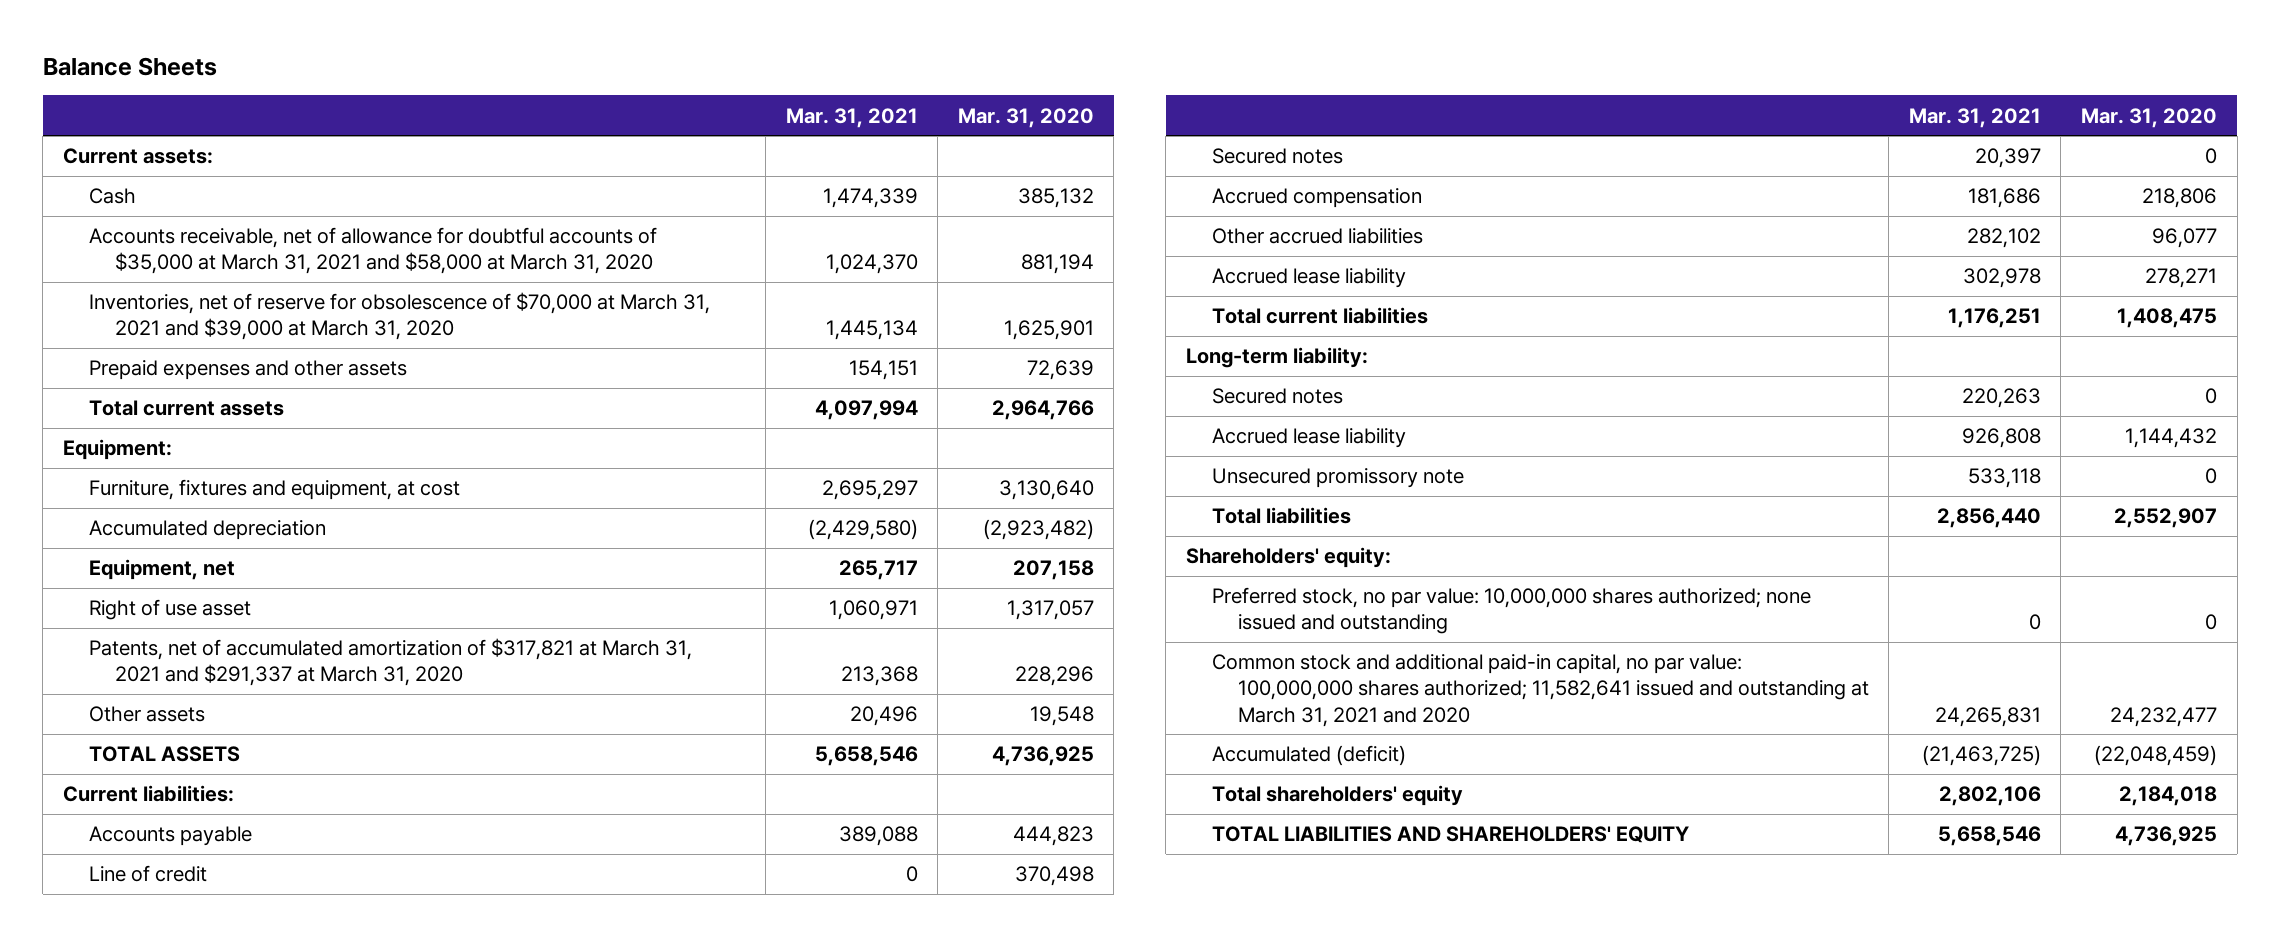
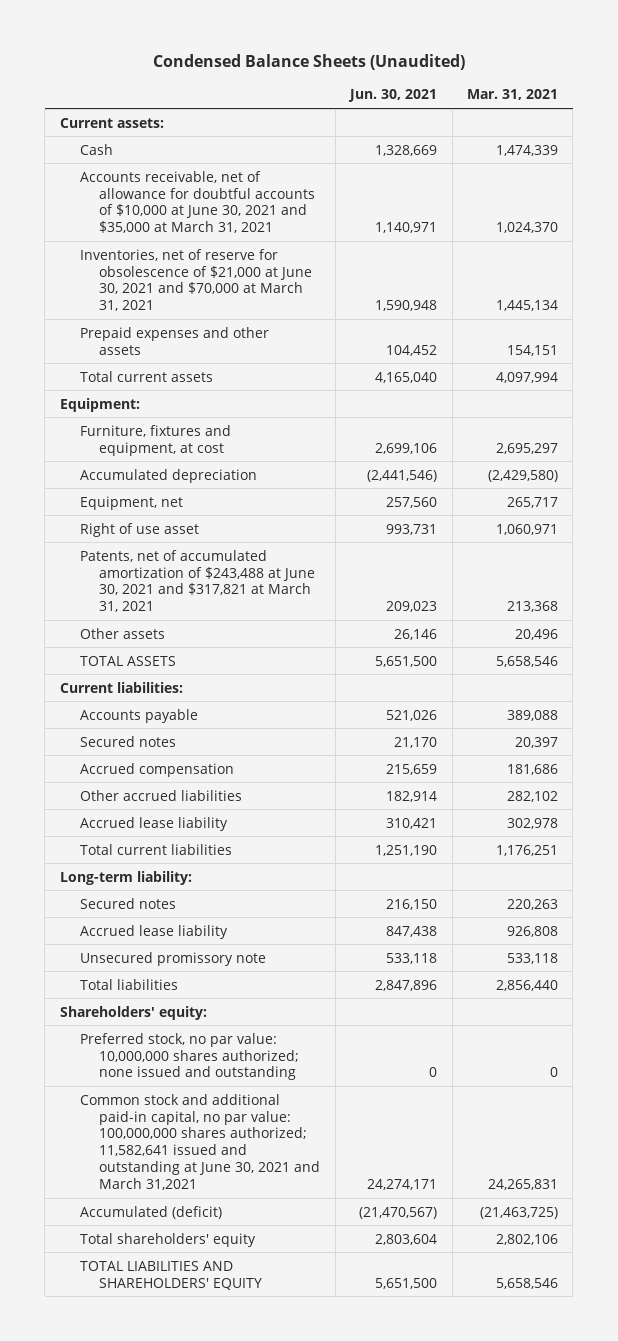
- Balance Sheets
+ Condensed Balance Sheets (Unaudited)
- | Mar. 31, 2021 | Mar. 31, 2020
+ | Jun. 30, 2021 | Mar. 31, 2021
- Accounts receivable, net of allowance for doubtful accounts of $35,000 at March 31, 2021 and $58,000 at March 31, 2020 | 1,024,370 | 881,194
- Inventories, net of reserve for obsolescence of $70,000 at March 31, 2021 and $39,000 at March 31, 2020 | 1,445,134 | 1,625,901
+ Accounts receivable, net of allowance for doubtful accounts of $10,000 at June 30, 2021 and $35,000 at March 31, 2021 | 1,140,971 | 1,024,370
+ Inventories, net of reserve for obsolescence of $21,000 at June 30, 2021 and $70,000 at March 31, 2021 | 1,590,948 | 1,445,134
- Patents, net of accumulated amortization of $317,821 at March 31, 2021 and $291,337 at March 31, 2020 | 213,368 | 228,296
+ Patents, net of accumulated amortization of $243,488 at June 30, 2021 and $317,821 at March 31, 2021 | 209,023 | 213,368
- Line of credit | 0 | 370,498
- Common stock and additional paid-in capital, no par value: 100,000,000 shares authorized; 11,582,641 issued and outstanding at March 31, 2021 and 2020 | 24,265,831 | 24,232,477
+ Common stock and additional paid-in capital, no par value: 100,000,000 shares authorized; 11,582,641 issued and outstanding at June 30, 2021 and March 31,2021 | 24,274,171 | 24,265,831

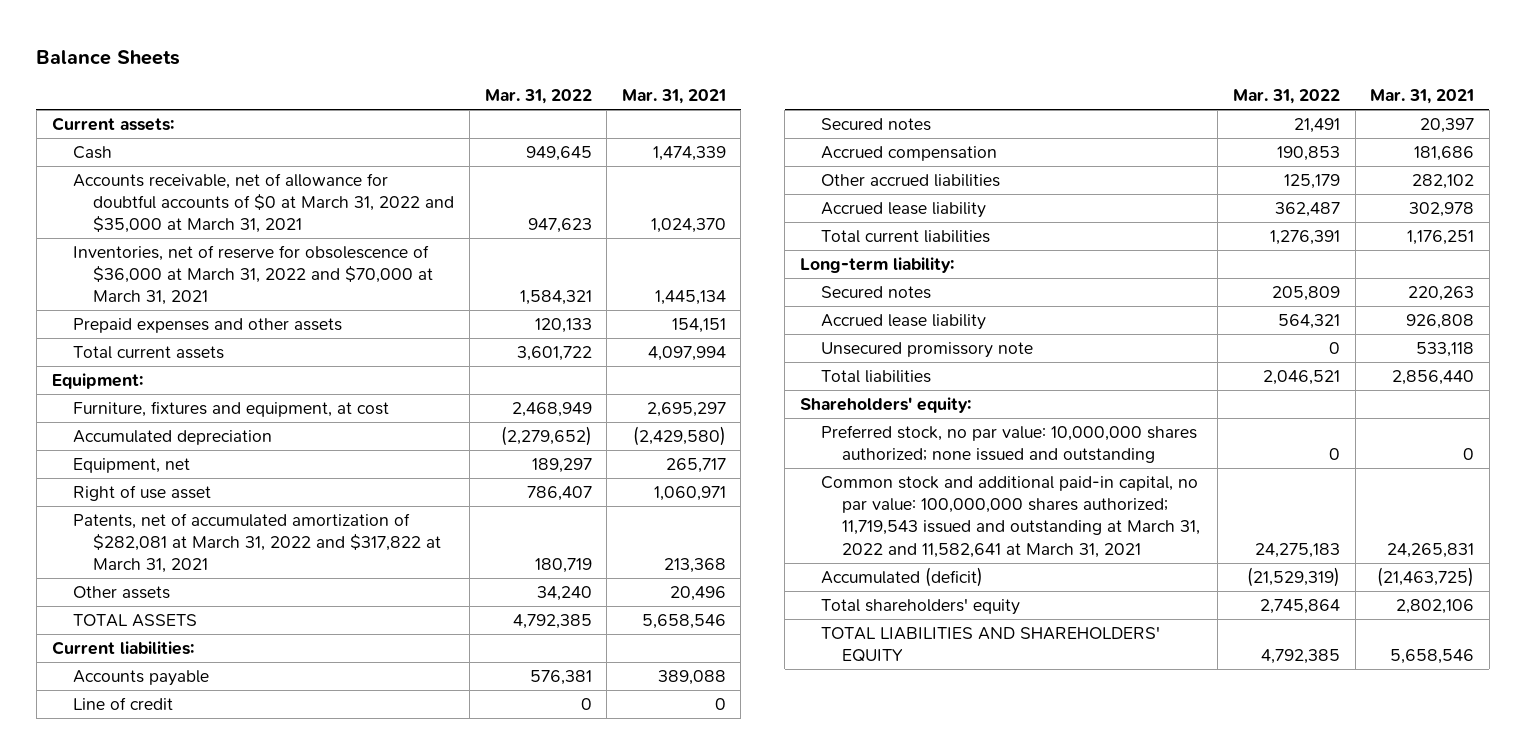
- Condensed Balance Sheets (Unaudited)
+ Balance Sheets
- | Jun. 30, 2021 | Mar. 31, 2021
+ | Mar. 31, 2022 | Mar. 31, 2021
- Accounts receivable, net of allowance for doubtful accounts of $10,000 at June 30, 2021 and $35,000 at March 31, 2021 | 1,140,971 | 1,024,370
- Inventories, net of reserve for obsolescence of $21,000 at June 30, 2021 and $70,000 at March 31, 2021 | 1,590,948 | 1,445,134
+ Accounts receivable, net of allowance for doubtful accounts of $0 at March 31, 2022 and $35,000 at March 31, 2021 | 947,623 | 1,024,370
+ Inventories, net of reserve for obsolescence of $36,000 at March 31, 2022 and $70,000 at March 31, 2021 | 1,584,321 | 1,445,134
- Patents, net of accumulated amortization of $243,488 at June 30, 2021 and $317,821 at March 31, 2021 | 209,023 | 213,368
+ Patents, net of accumulated amortization of $282,081 at March 31, 2022 and $317,822 at March 31, 2021 | 180,719 | 213,368
+ Line of credit | 0 | 0
- Common stock and additional paid-in capital, no par value: 100,000,000 shares authorized; 11,582,641 issued and outstanding at June 30, 2021 and March 31,2021 | 24,274,171 | 24,265,831
+ Common stock and additional paid-in capital, no par value: 100,000,000 shares authorized; 11,719,543 issued and outstanding at March 31, 2022 and 11,582,641 at March 31, 2021 | 24,275,183 | 24,265,831

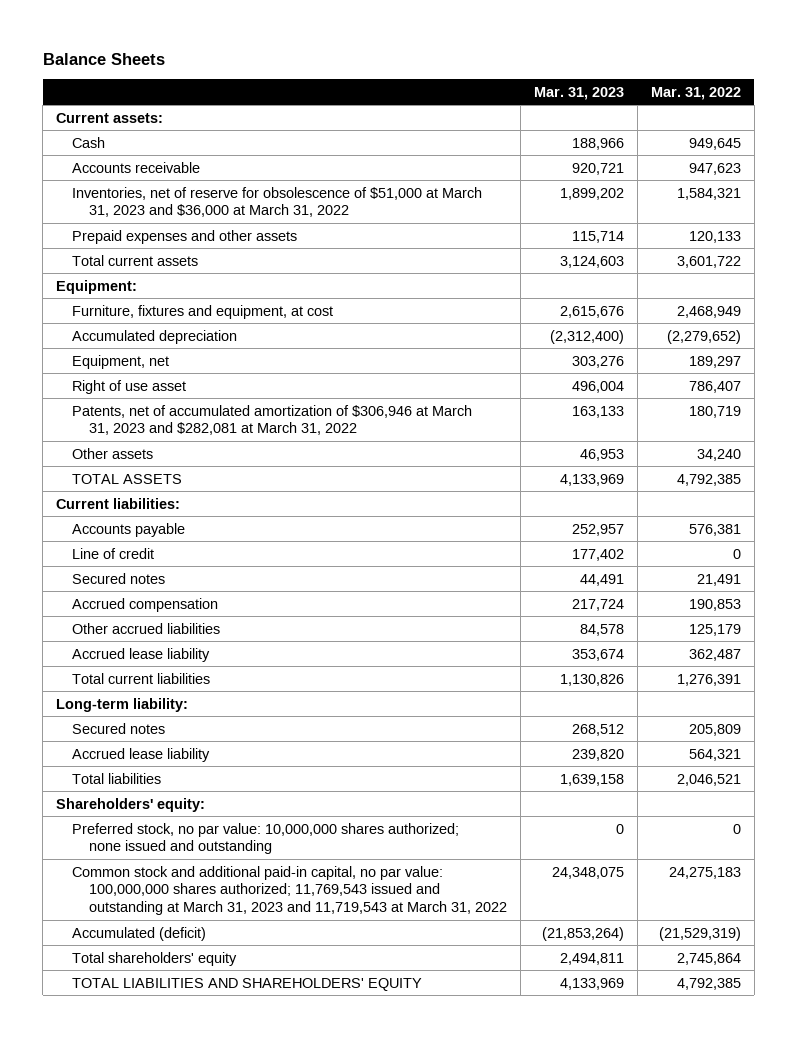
- | Mar. 31, 2022 | Mar. 31, 2021
+ | Mar. 31, 2023 | Mar. 31, 2022
- Accounts receivable, net of allowance for doubtful accounts of $0 at March 31, 2022 and $35,000 at March 31, 2021 | 947,623 | 1,024,370
- Inventories, net of reserve for obsolescence of $36,000 at March 31, 2022 and $70,000 at March 31, 2021 | 1,584,321 | 1,445,134
+ Accounts receivable | 920,721 | 947,623
+ Inventories, net of reserve for obsolescence of $51,000 at March 31, 2023 and $36,000 at March 31, 2022 | 1,899,202 | 1,584,321
- Patents, net of accumulated amortization of $282,081 at March 31, 2022 and $317,822 at March 31, 2021 | 180,719 | 213,368
+ Patents, net of accumulated amortization of $306,946 at March 31, 2023 and $282,081 at March 31, 2022 | 163,133 | 180,719
- Unsecured promissory note | 0 | 533,118
- Common stock and additional paid-in capital, no par value: 100,000,000 shares authorized; 11,719,543 issued and outstanding at March 31, 2022 and 11,582,641 at March 31, 2021 | 24,275,183 | 24,265,831
+ Common stock and additional paid-in capital, no par value: 100,000,000 shares authorized; 11,769,543 issued and outstanding at March 31, 2023 and 11,719,543 at March 31, 2022 | 24,348,075 | 24,275,183

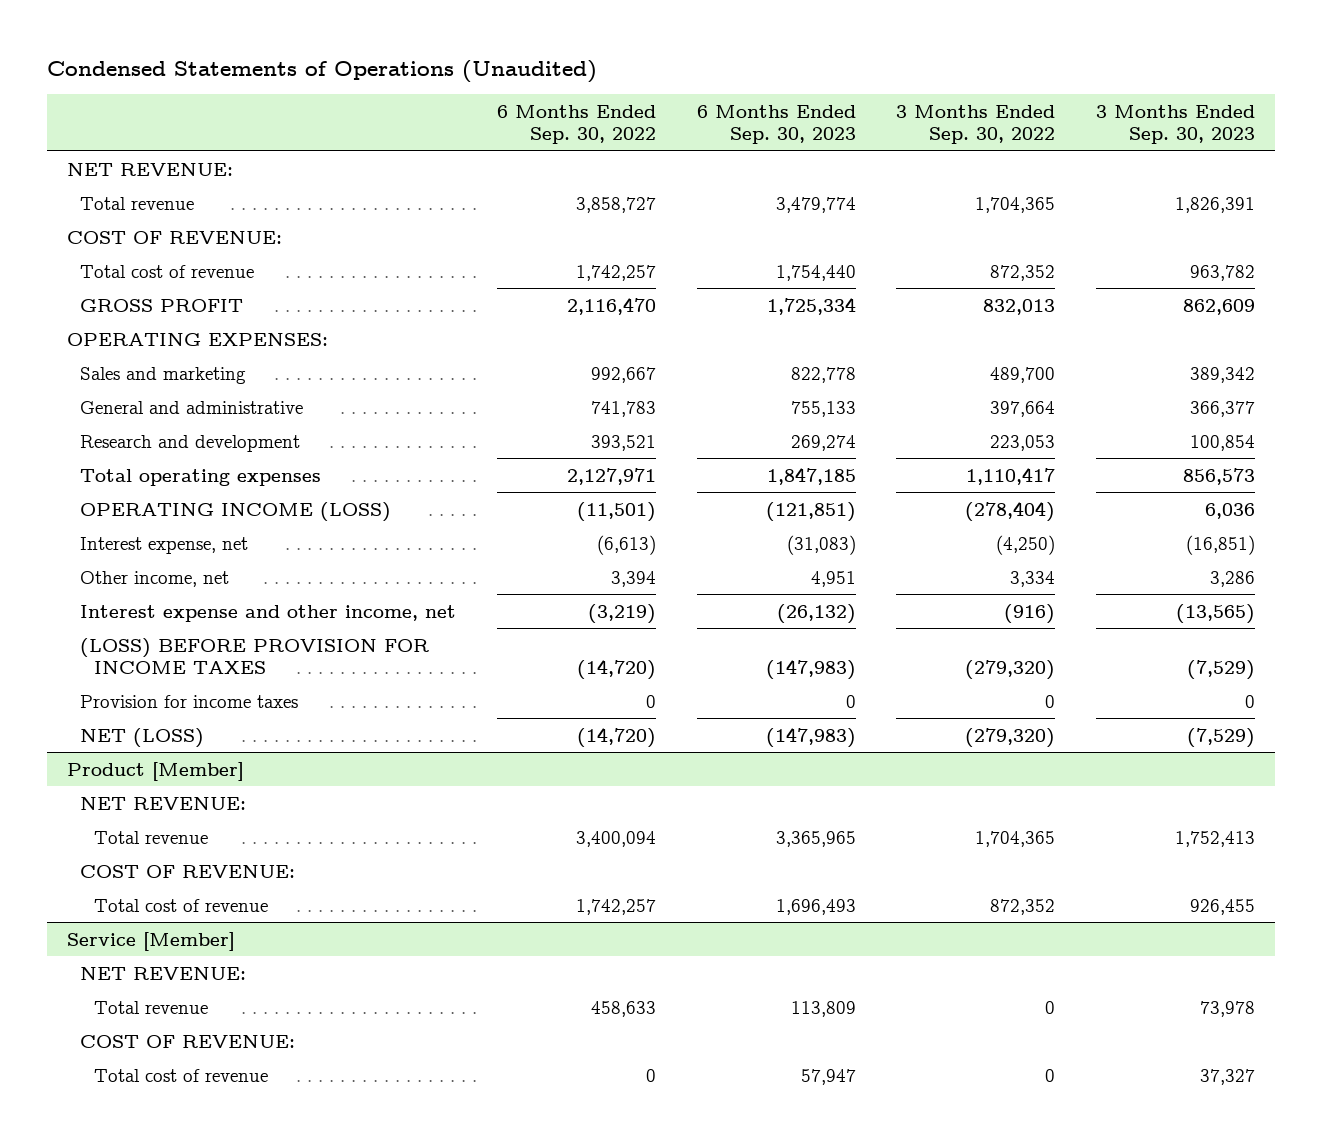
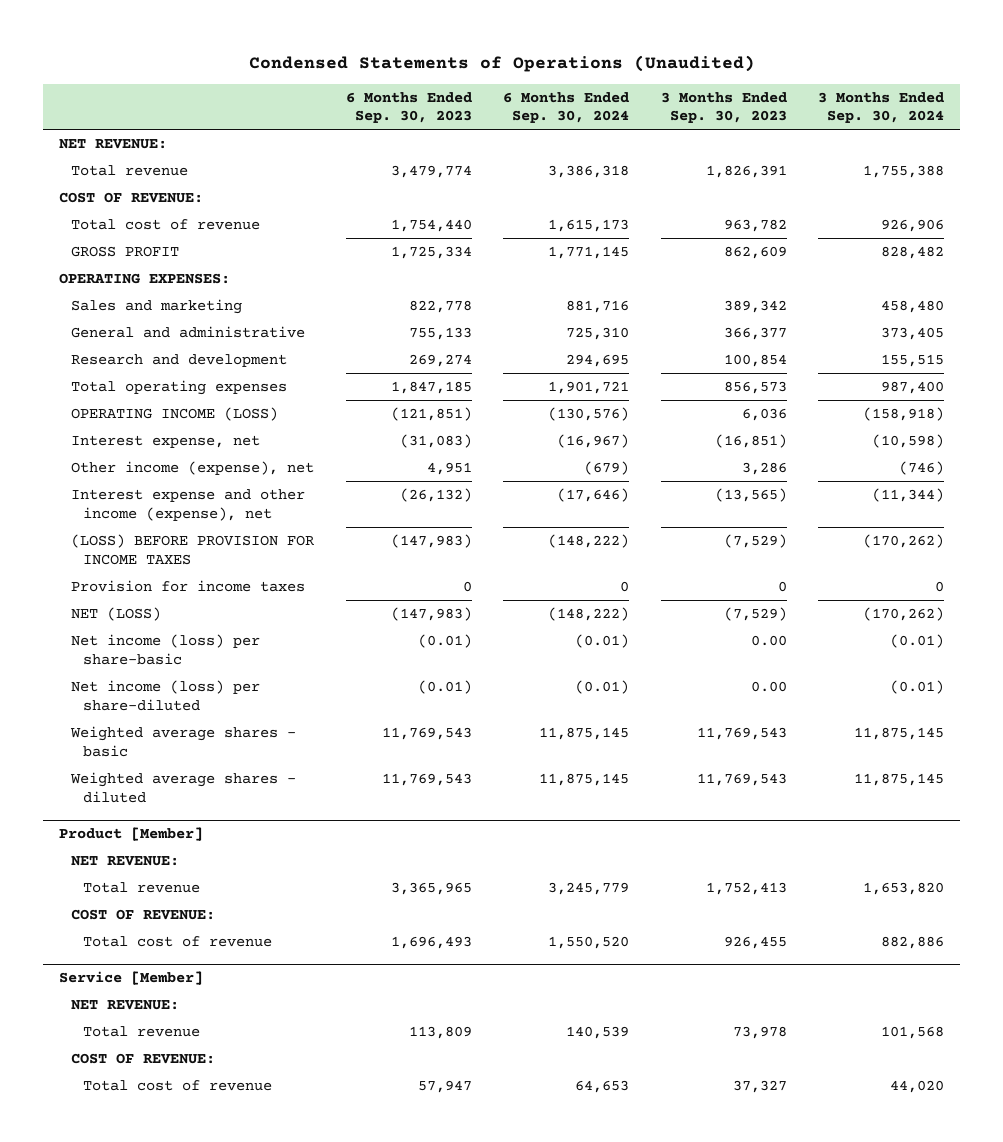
- | 6 Months Ended Sep. 30, 2022 | 6 Months Ended Sep. 30, 2023 | 3 Months Ended Sep. 30, 2022 | 3 Months Ended Sep. 30, 2023
+ | 6 Months Ended Sep. 30, 2023 | 6 Months Ended Sep. 30, 2024 | 3 Months Ended Sep. 30, 2023 | 3 Months Ended Sep. 30, 2024
- Other income, net | 3,394 | 4,951 | 3,334 | 3,286
- Interest expense and other income, net | (3,219) | (26,132) | (916) | (13,565)
+ Other income (expense), net | 4,951 | (679) | 3,286 | (746)
+ Interest expense and other income (expense), net | (26,132) | (17,646) | (13,565) | (11,344)
+ Net income (loss) per share-basic | (0.01) | (0.01) | 0.00 | (0.01)
+ Net income (loss) per share-diluted | (0.01) | (0.01) | 0.00 | (0.01)
+ Weighted average shares - basic | 11,769,543 | 11,875,145 | 11,769,543 | 11,875,145
+ Weighted average shares - diluted | 11,769,543 | 11,875,145 | 11,769,543 | 11,875,145

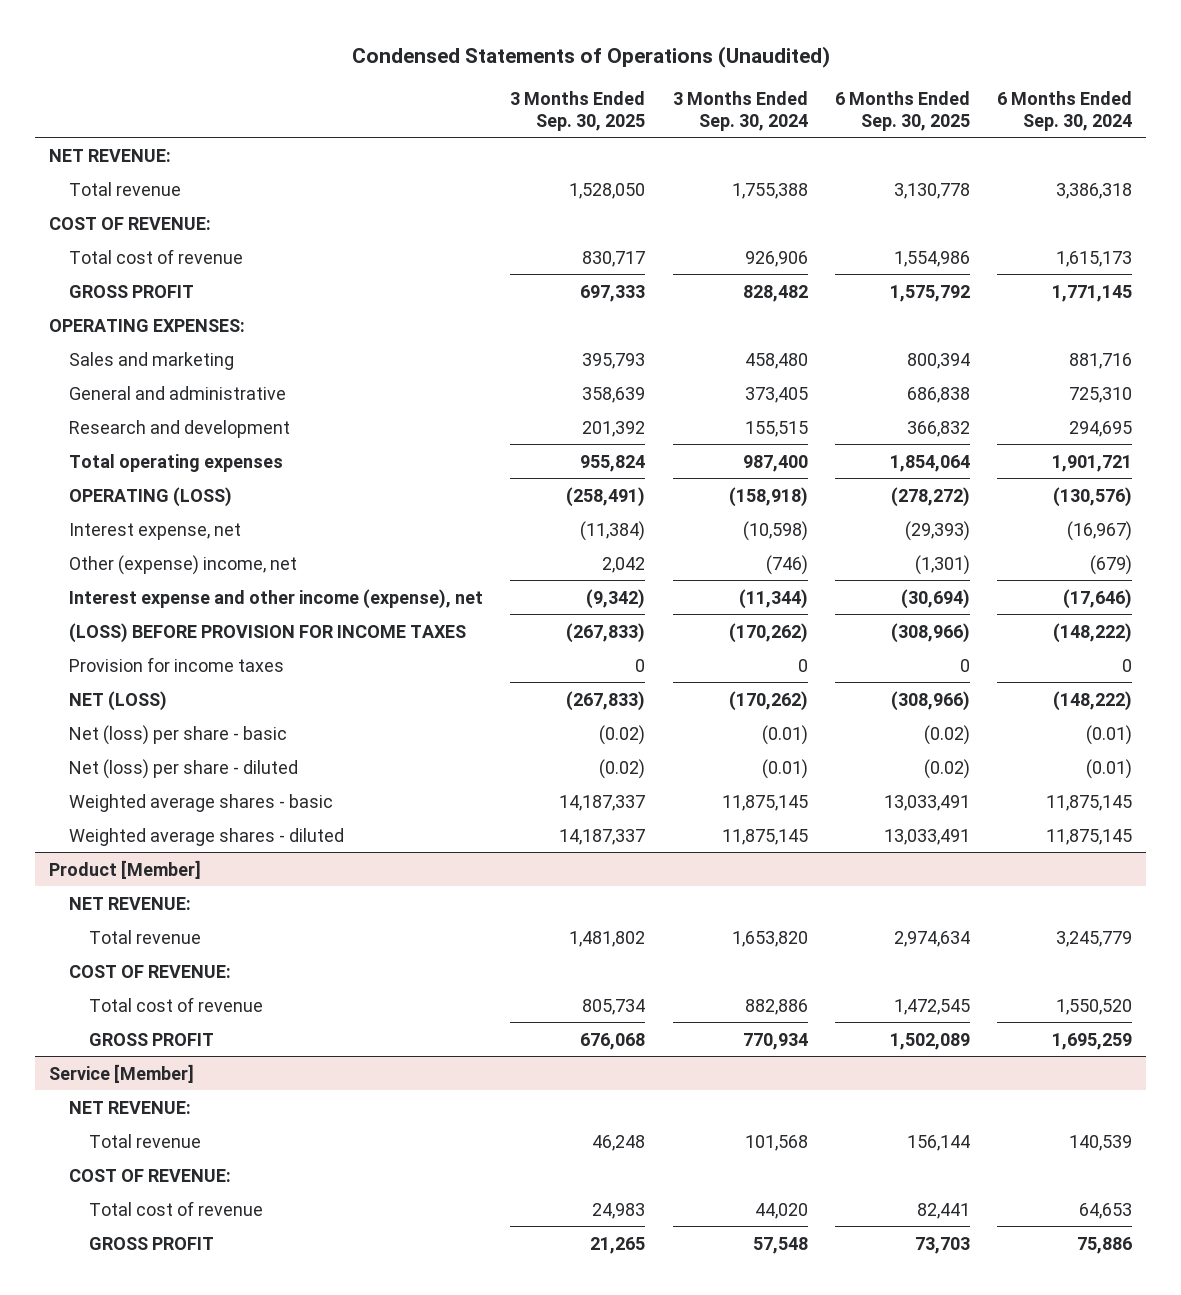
- | 6 Months Ended Sep. 30, 2023 | 6 Months Ended Sep. 30, 2024 | 3 Months Ended Sep. 30, 2023 | 3 Months Ended Sep. 30, 2024
+ | 3 Months Ended Sep. 30, 2025 | 3 Months Ended Sep. 30, 2024 | 6 Months Ended Sep. 30, 2025 | 6 Months Ended Sep. 30, 2024
- OPERATING INCOME (LOSS) | (121,851) | (130,576) | 6,036 | (158,918)
+ OPERATING (LOSS) | (258,491) | (158,918) | (278,272) | (130,576)
- Other income (expense), net | 4,951 | (679) | 3,286 | (746)
+ Other (expense) income, net | 2,042 | (746) | (1,301) | (679)
- Net income (loss) per share-basic | (0.01) | (0.01) | 0.00 | (0.01)
- Net income (loss) per share-diluted | (0.01) | (0.01) | 0.00 | (0.01)
+ Net (loss) per share - basic | (0.02) | (0.01) | (0.02) | (0.01)
+ Net (loss) per share - diluted | (0.02) | (0.01) | (0.02) | (0.01)
@ Product [Member]
+ GROSS PROFIT | 676,068 | 770,934 | 1,502,089 | 1,695,259
@ Service [Member]
+ GROSS PROFIT | 21,265 | 57,548 | 73,703 | 75,886

